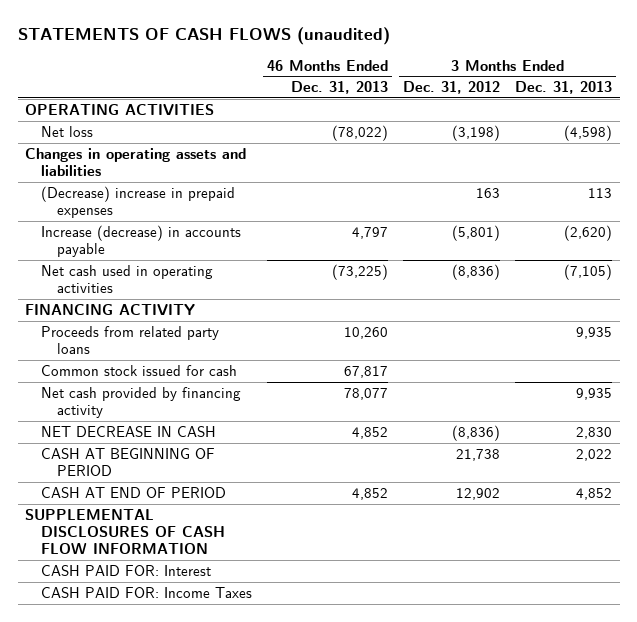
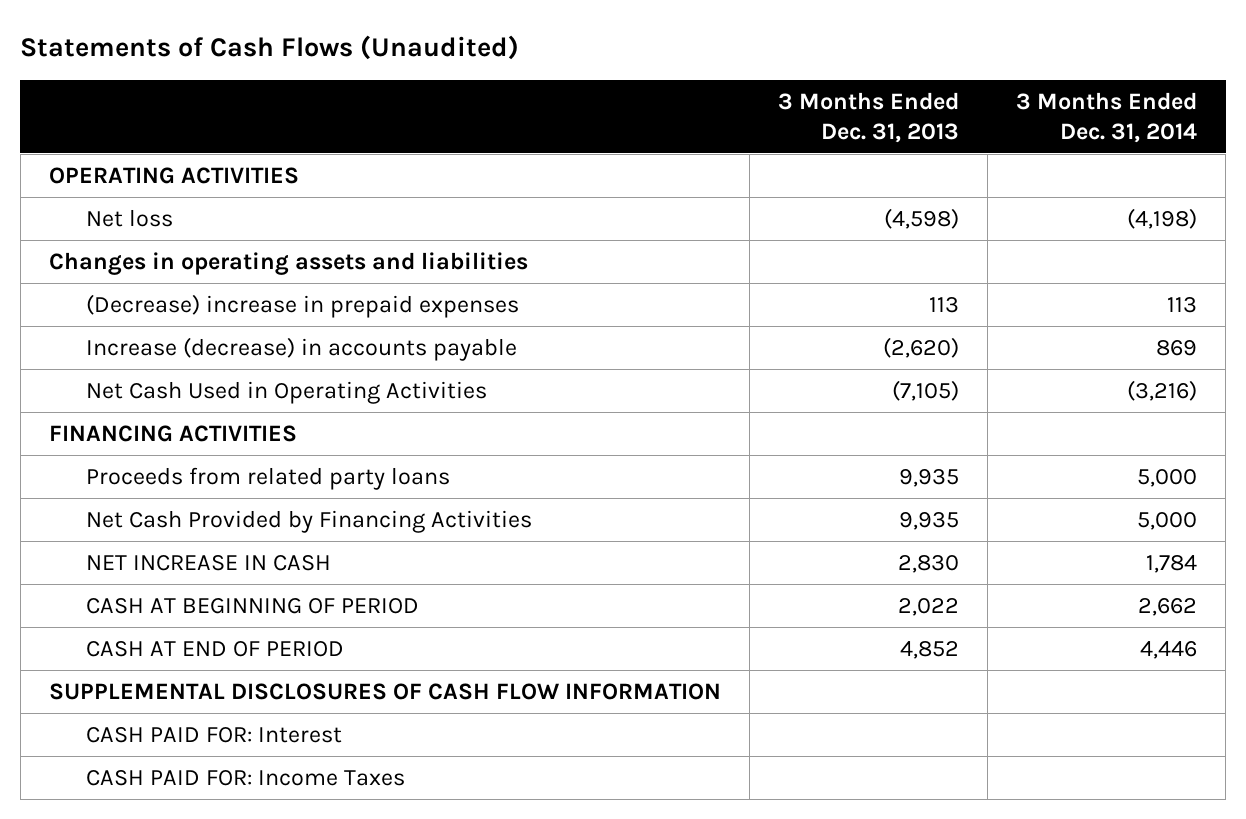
- STATEMENTS OF CASH FLOWS (unaudited)
+ Statements of Cash Flows (Unaudited)
- | 46 Months Ended Dec. 31, 2013 | 3 Months Ended Dec. 31, 2012 | 3 Months Ended Dec. 31, 2013
+ | 3 Months Ended Dec. 31, 2013 | 3 Months Ended Dec. 31, 2014
- Net cash used in operating activities | (73,225) | (8,836) | (7,105)
- FINANCING ACTIVITY
+ Net Cash Used in Operating Activities | (7,105) | (3,216)
+ FINANCING ACTIVITIES
- Common stock issued for cash | 67,817 | |
- Net cash provided by financing activity | 78,077 | | 9,935
- NET DECREASE IN CASH | 4,852 | (8,836) | 2,830
+ Net Cash Provided by Financing Activities | 9,935 | 5,000
+ NET INCREASE IN CASH | 2,830 | 1,784

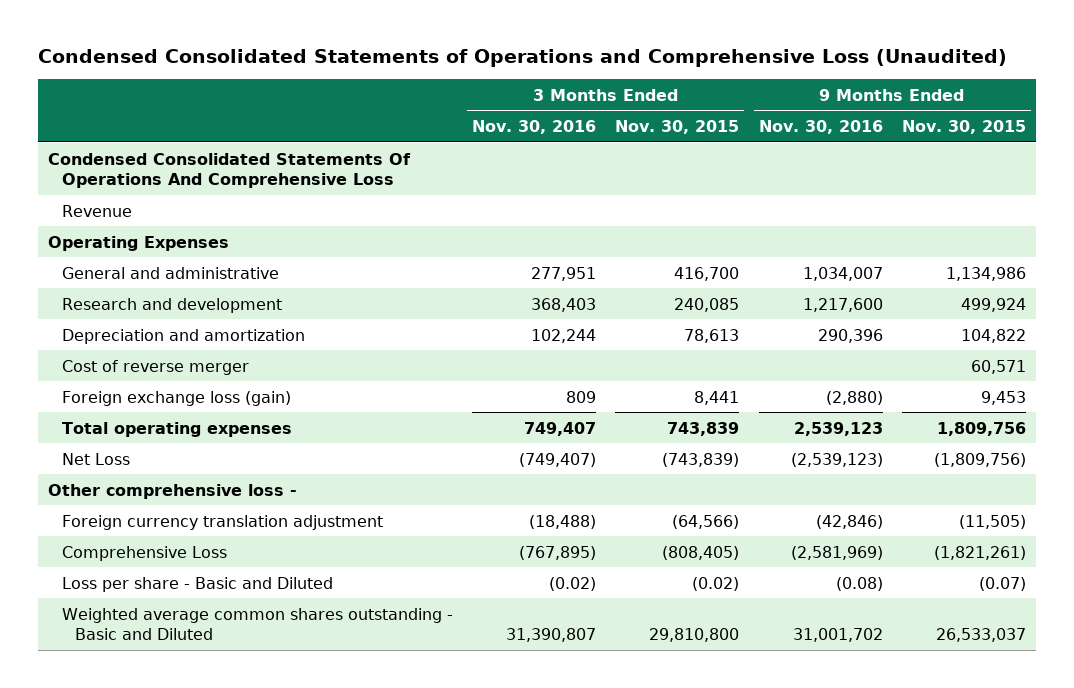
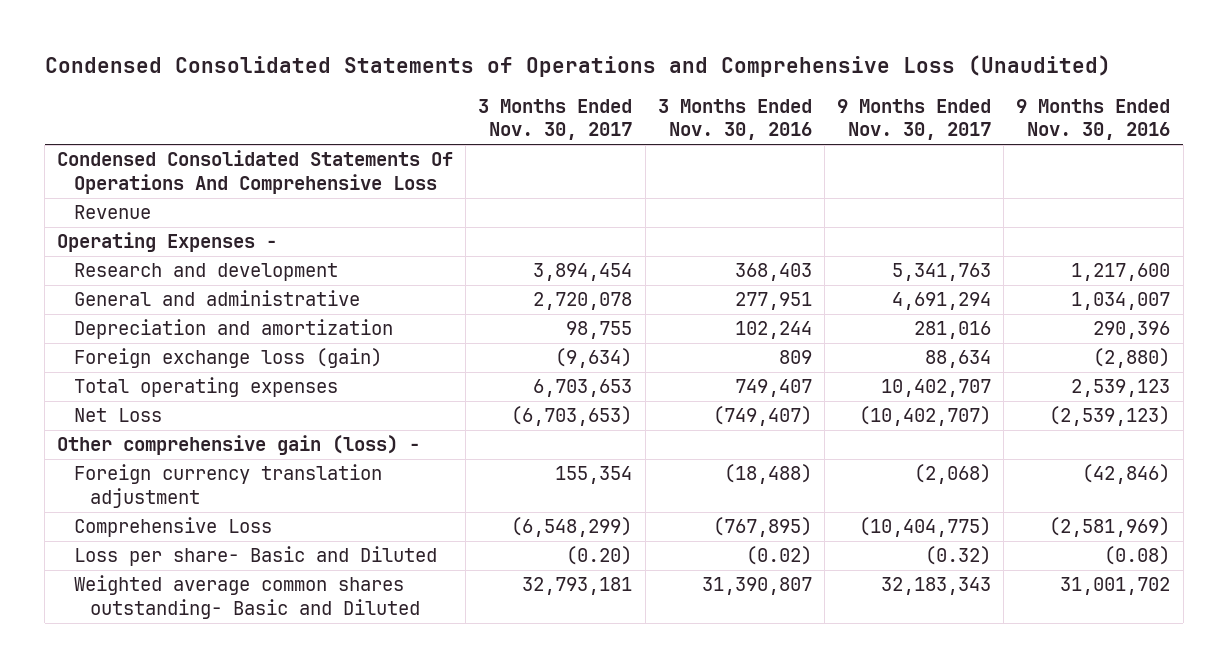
- | 3 Months Ended Nov. 30, 2016 | 3 Months Ended Nov. 30, 2015 | 9 Months Ended Nov. 30, 2016 | 9 Months Ended Nov. 30, 2015
+ | 3 Months Ended Nov. 30, 2017 | 3 Months Ended Nov. 30, 2016 | 9 Months Ended Nov. 30, 2017 | 9 Months Ended Nov. 30, 2016
- Operating Expenses
+ Operating Expenses -
moved down: General and administrative | 2,720,078 | 277,951 | 4,691,294 | 1,034,007
- Cost of reverse merger | | | | 60,571
- Other comprehensive loss -
+ Other comprehensive gain (loss) -
- Loss per share - Basic and Diluted | (0.02) | (0.02) | (0.08) | (0.07)
- Weighted average common shares outstanding - Basic and Diluted | 31,390,807 | 29,810,800 | 31,001,702 | 26,533,037
+ Loss per share- Basic and Diluted | (0.20) | (0.02) | (0.32) | (0.08)
+ Weighted average common shares outstanding- Basic and Diluted | 32,793,181 | 31,390,807 | 32,183,343 | 31,001,702

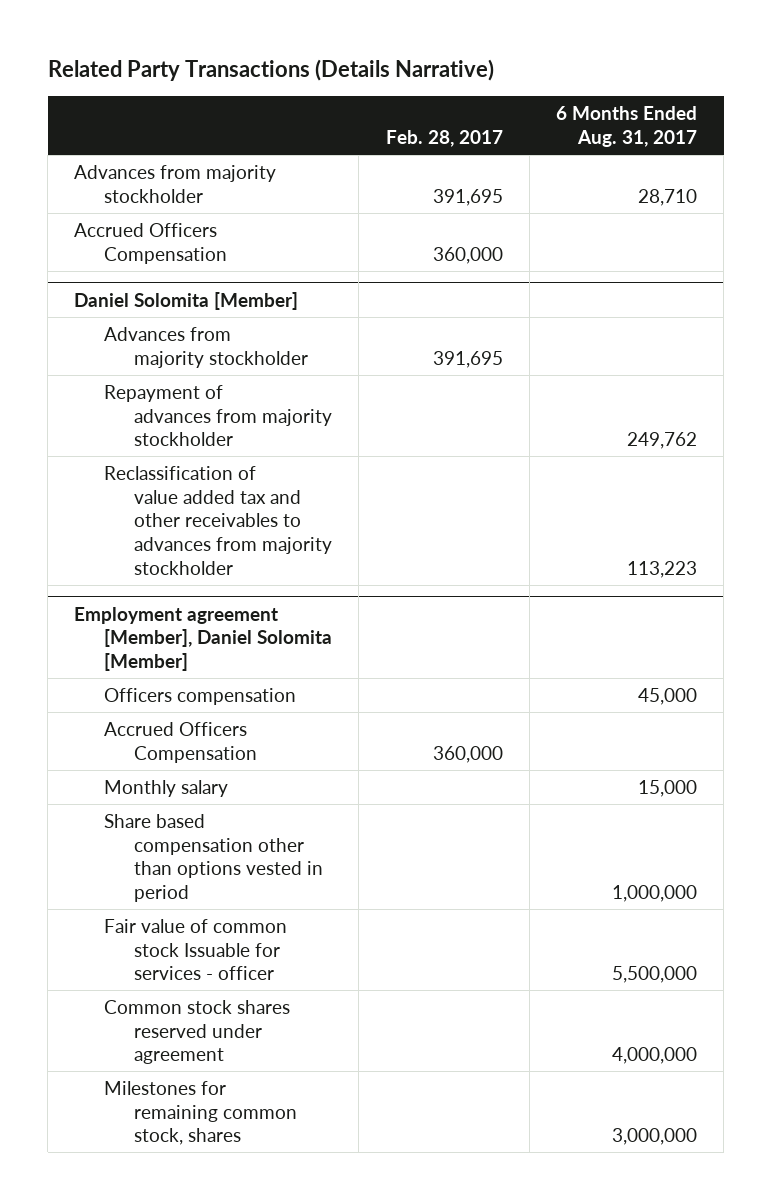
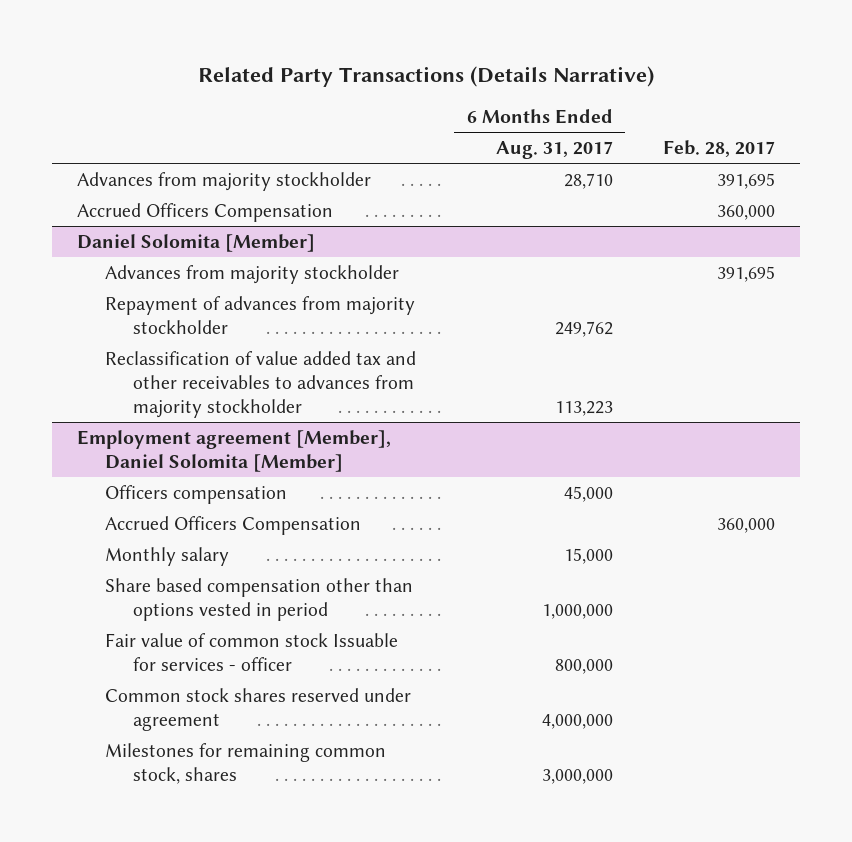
- | Feb. 28, 2017 | 6 Months Ended Aug. 31, 2017
+ | 6 Months Ended Aug. 31, 2017 | Feb. 28, 2017
@ Employment agreement [Member], Daniel Solomita [Member]
- Fair value of common stock Issuable for services - officer | | 5,500,000
+ Fair value of common stock Issuable for services - officer | 800,000 |

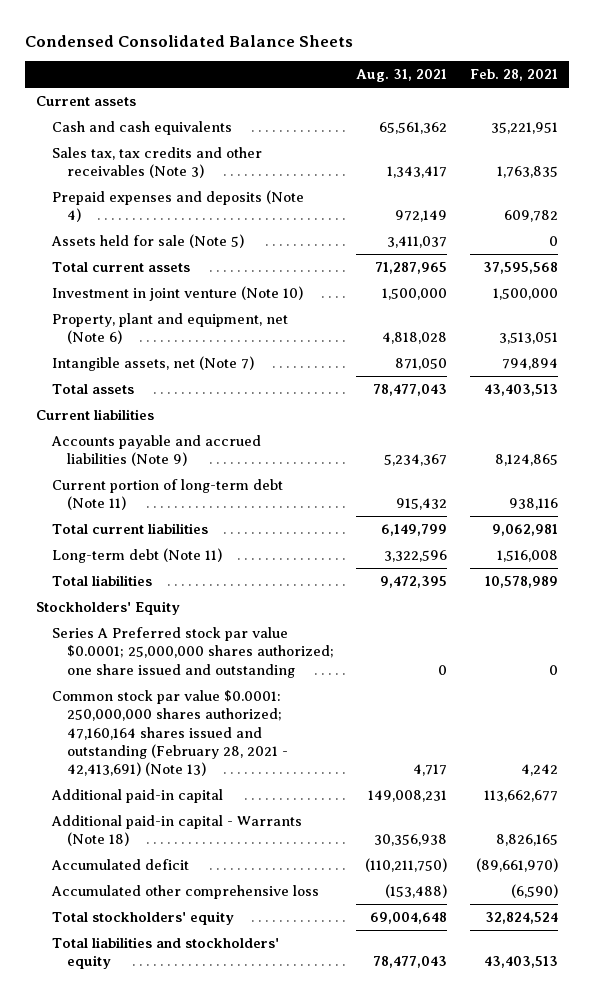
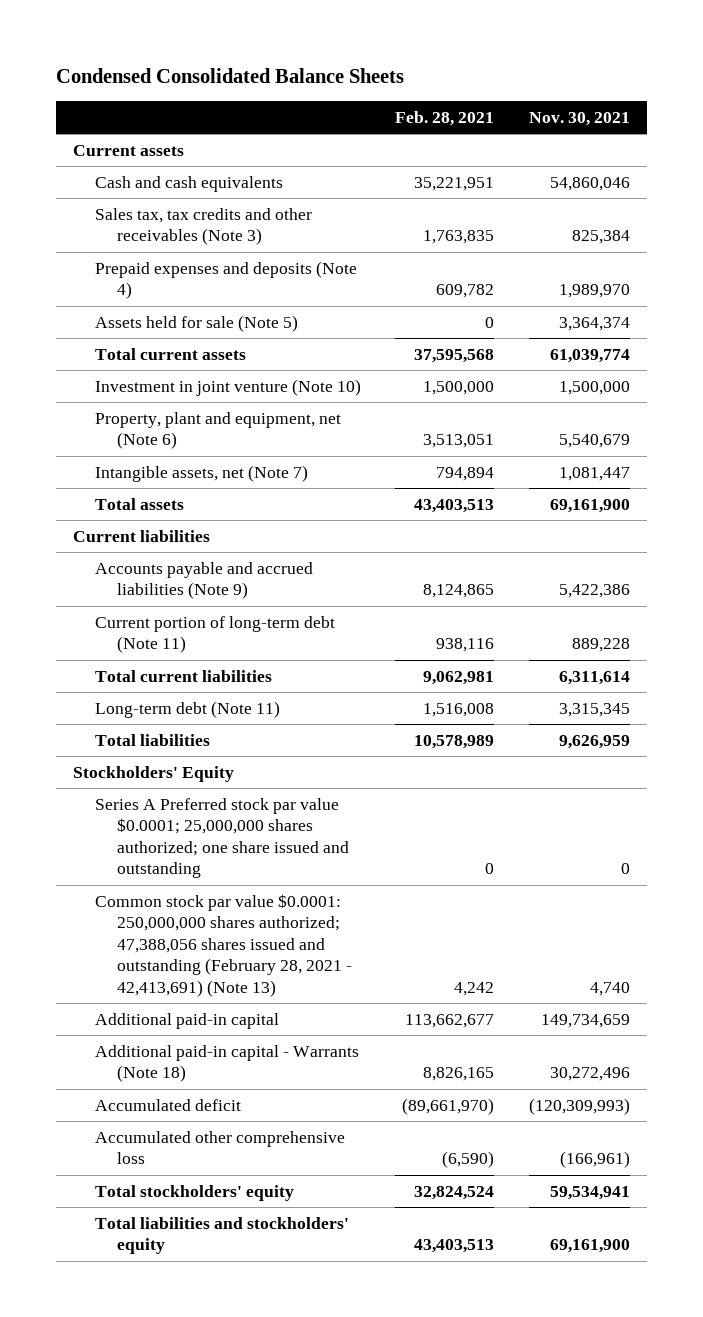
- | Aug. 31, 2021 | Feb. 28, 2021
+ | Feb. 28, 2021 | Nov. 30, 2021
- Common stock par value $0.0001: 250,000,000 shares authorized; 47,160,164 shares issued and outstanding (February 28, 2021 - 42,413,691) (Note 13) | 4,717 | 4,242
+ Common stock par value $0.0001: 250,000,000 shares authorized; 47,388,056 shares issued and outstanding (February 28, 2021 - 42,413,691) (Note 13) | 4,242 | 4,740

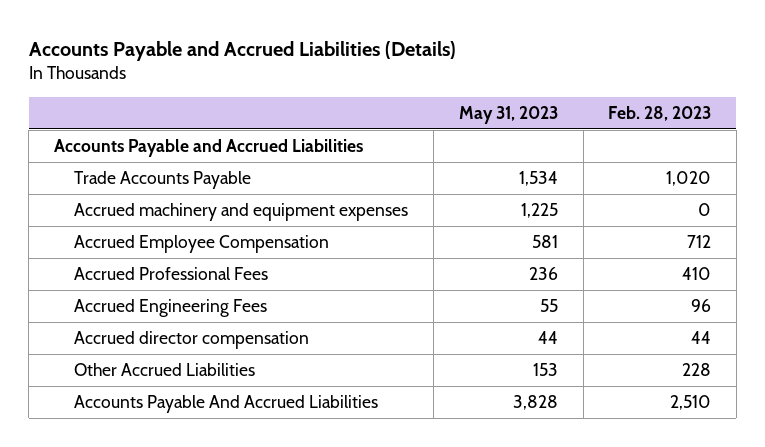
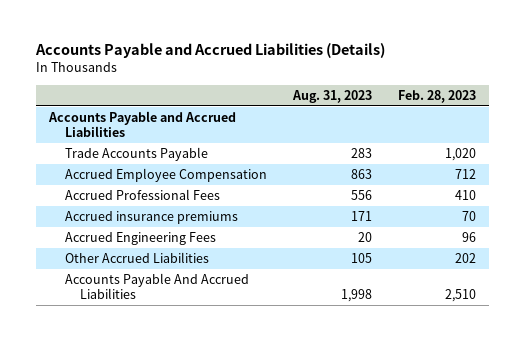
- | May 31, 2023 | Feb. 28, 2023
+ | Aug. 31, 2023 | Feb. 28, 2023
- Accrued machinery and equipment expenses | 1,225 | 0
+ Accrued insurance premiums | 171 | 70
- Accrued director compensation | 44 | 44
- Other Accrued Liabilities | 153 | 228
+ Other Accrued Liabilities | 105 | 202

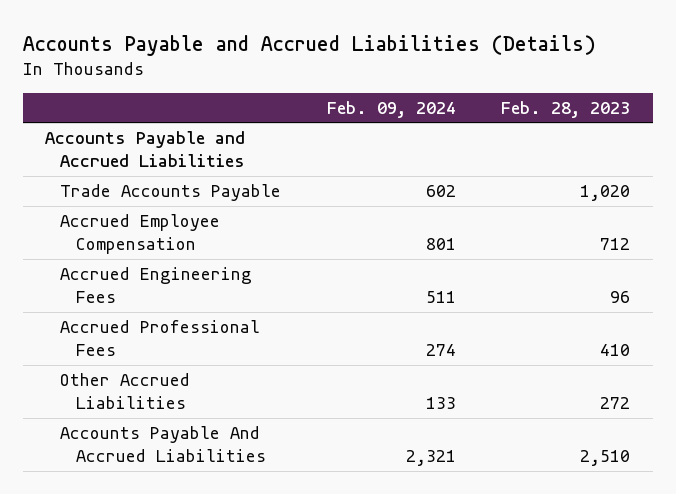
- | Aug. 31, 2023 | Feb. 28, 2023
+ | Feb. 09, 2024 | Feb. 28, 2023
- Accrued insurance premiums | 171 | 70
- Other Accrued Liabilities | 105 | 202
moved down: Accrued Professional Fees | 274 | 410
+ Other Accrued Liabilities | 133 | 272

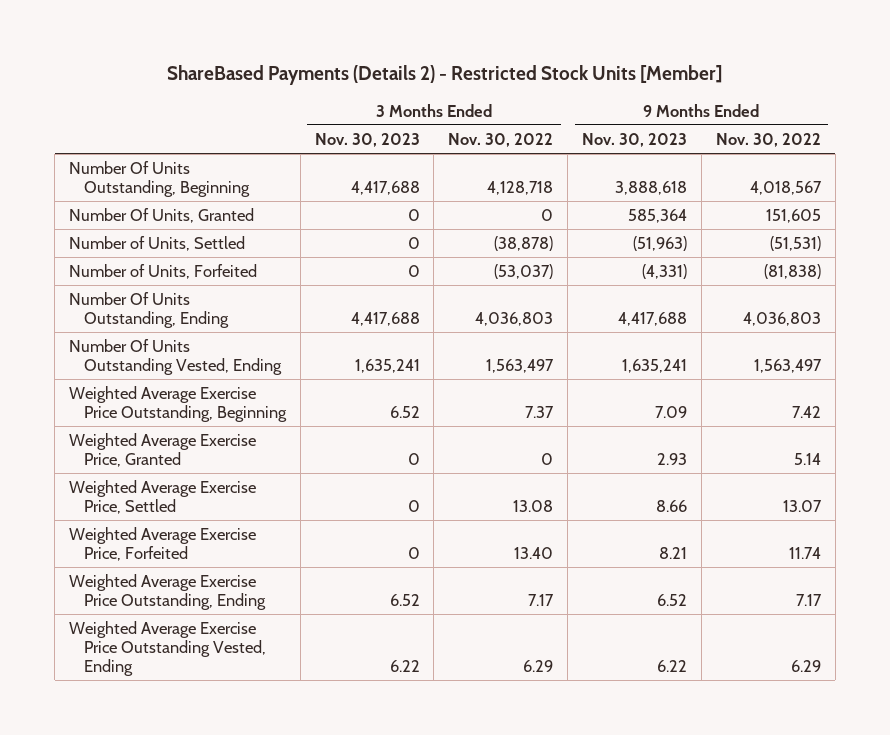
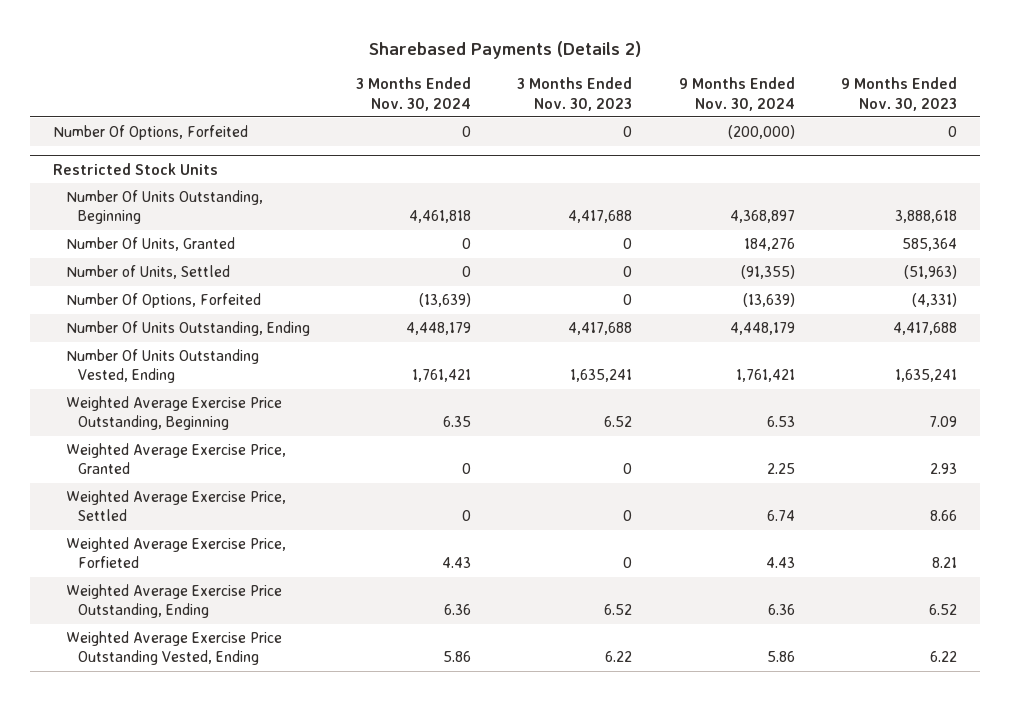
- ShareBased Payments (Details 2) - Restricted Stock Units [Member]
+ Sharebased Payments (Details 2)
- | 3 Months Ended Nov. 30, 2023 | 3 Months Ended Nov. 30, 2022 | 9 Months Ended Nov. 30, 2023 | 9 Months Ended Nov. 30, 2022
+ | 3 Months Ended Nov. 30, 2024 | 3 Months Ended Nov. 30, 2023 | 9 Months Ended Nov. 30, 2024 | 9 Months Ended Nov. 30, 2023
+ Number Of Options, Forfeited | 0 | 0 | (200,000) | 0
+ Restricted Stock Units
- Number of Units, Forfeited | 0 | (53,037) | (4,331) | (81,838)
+ Number Of Options, Forfeited | (13,639) | 0 | (13,639) | (4,331)
- Weighted Average Exercise Price, Forfeited | 0 | 13.40 | 8.21 | 11.74
+ Weighted Average Exercise Price, Forfieted | 4.43 | 0 | 4.43 | 8.21

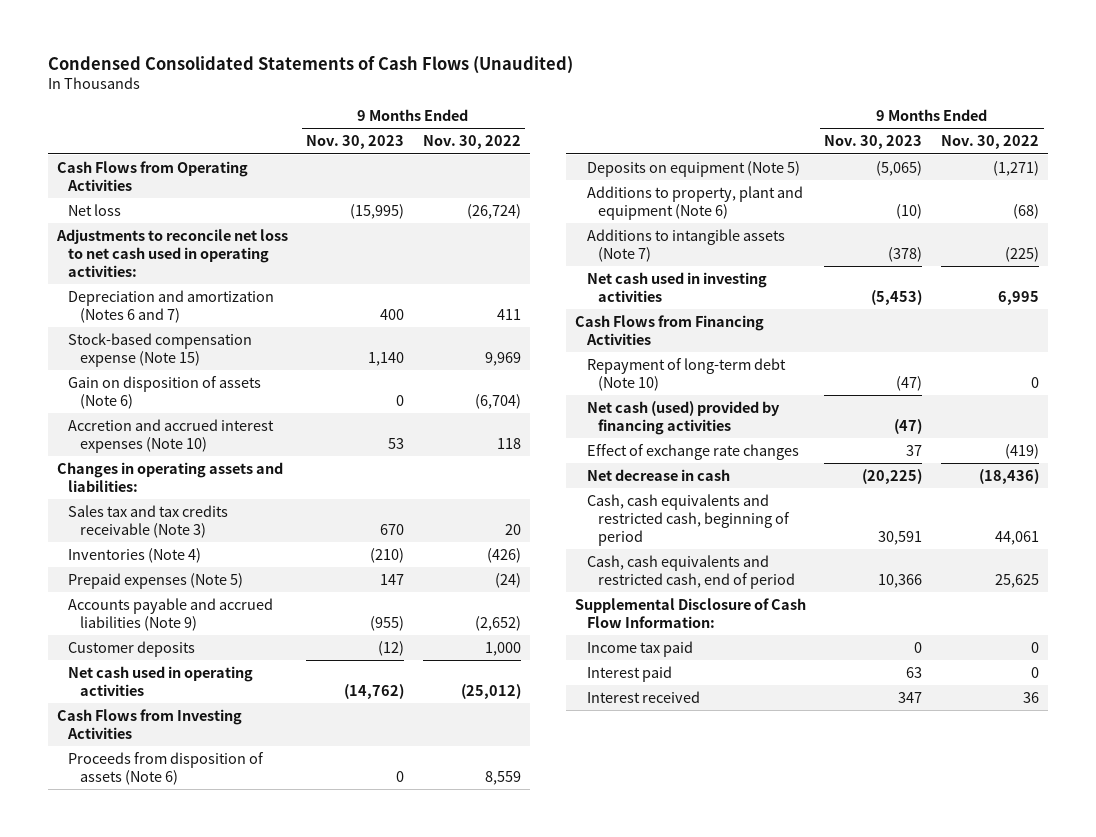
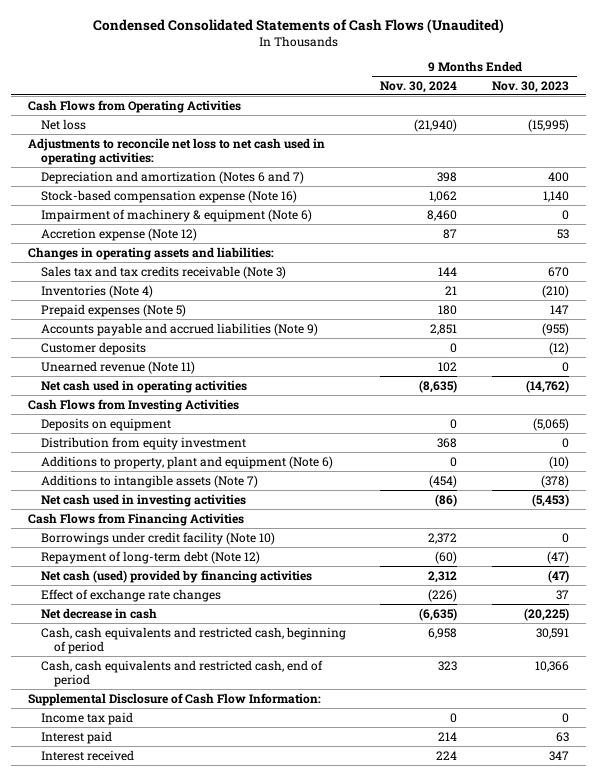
- | 9 Months Ended Nov. 30, 2023 | 9 Months Ended Nov. 30, 2022
+ | 9 Months Ended Nov. 30, 2024 | 9 Months Ended Nov. 30, 2023
- Stock-based compensation expense (Note 15) | 1,140 | 9,969
- Gain on disposition of assets (Note 6) | 0 | (6,704)
- Accretion and accrued interest expenses (Note 10) | 53 | 118
+ Stock-based compensation expense (Note 16) | 1,062 | 1,140
+ Impairment of machinery & equipment (Note 6) | 8,460 | 0
+ Accretion expense (Note 12) | 87 | 53
+ Unearned revenue (Note 11) | 102 | 0
- Proceeds from disposition of assets (Note 6) | 0 | 8,559
- Deposits on equipment (Note 5) | (5,065) | (1,271)
+ Deposits on equipment | 0 | (5,065)
+ Distribution from equity investment | 368 | 0
- Repayment of long-term debt (Note 10) | (47) | 0
+ Borrowings under credit facility (Note 10) | 2,372 | 0
+ Repayment of long-term debt (Note 12) | (60) | (47)

